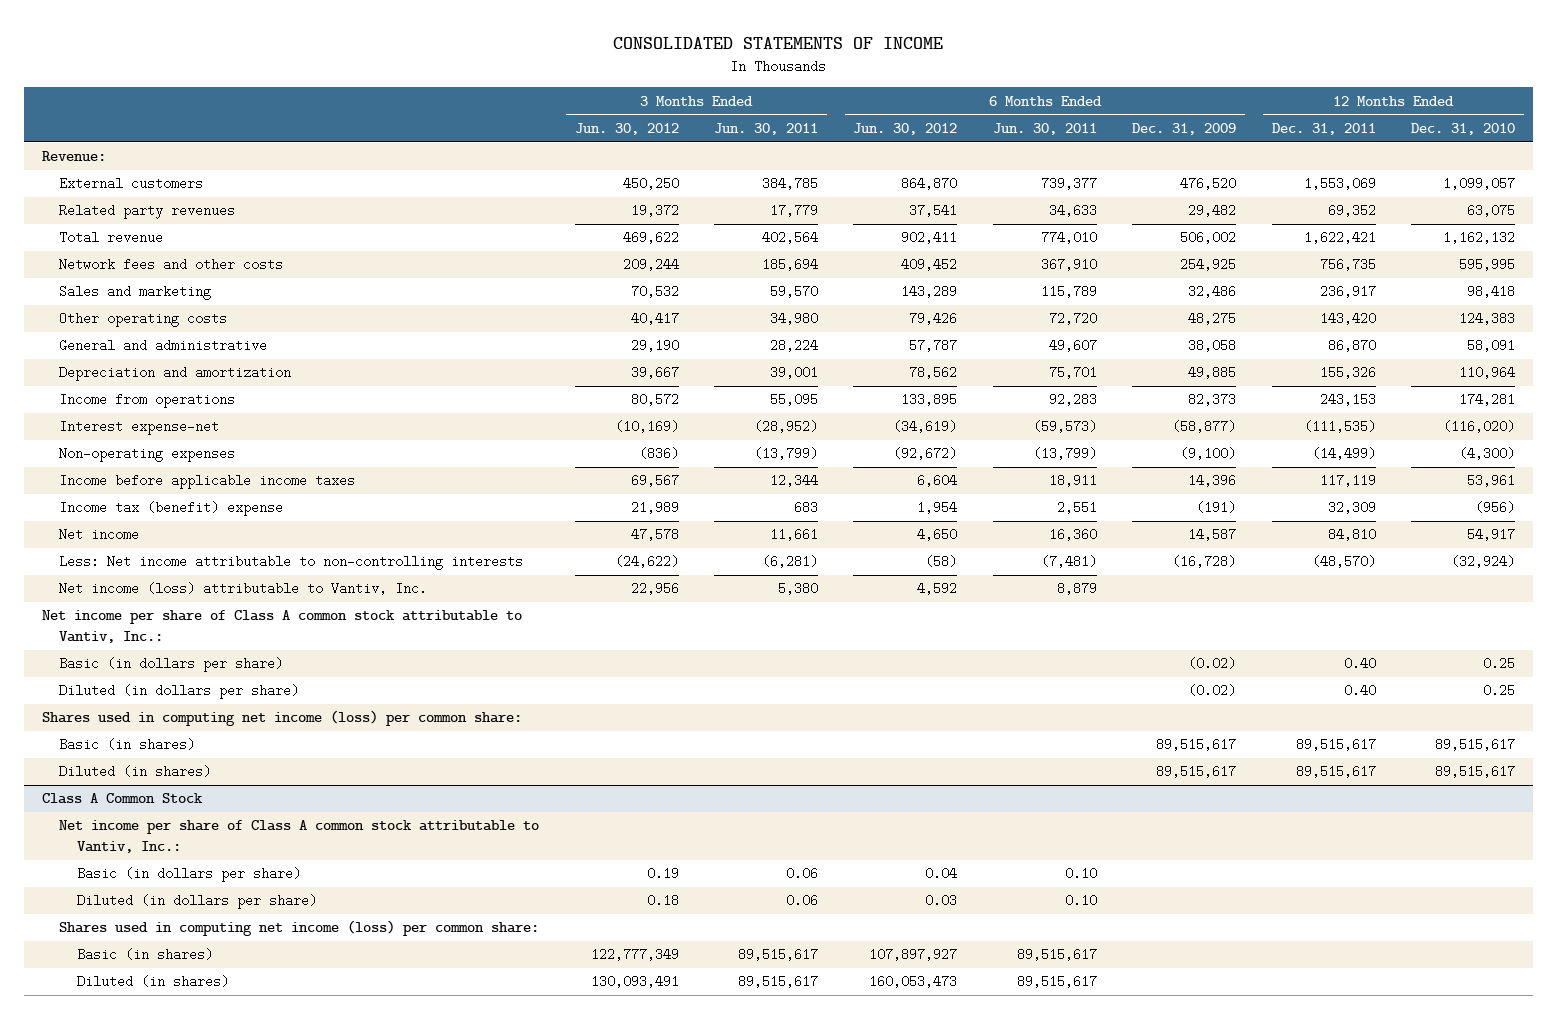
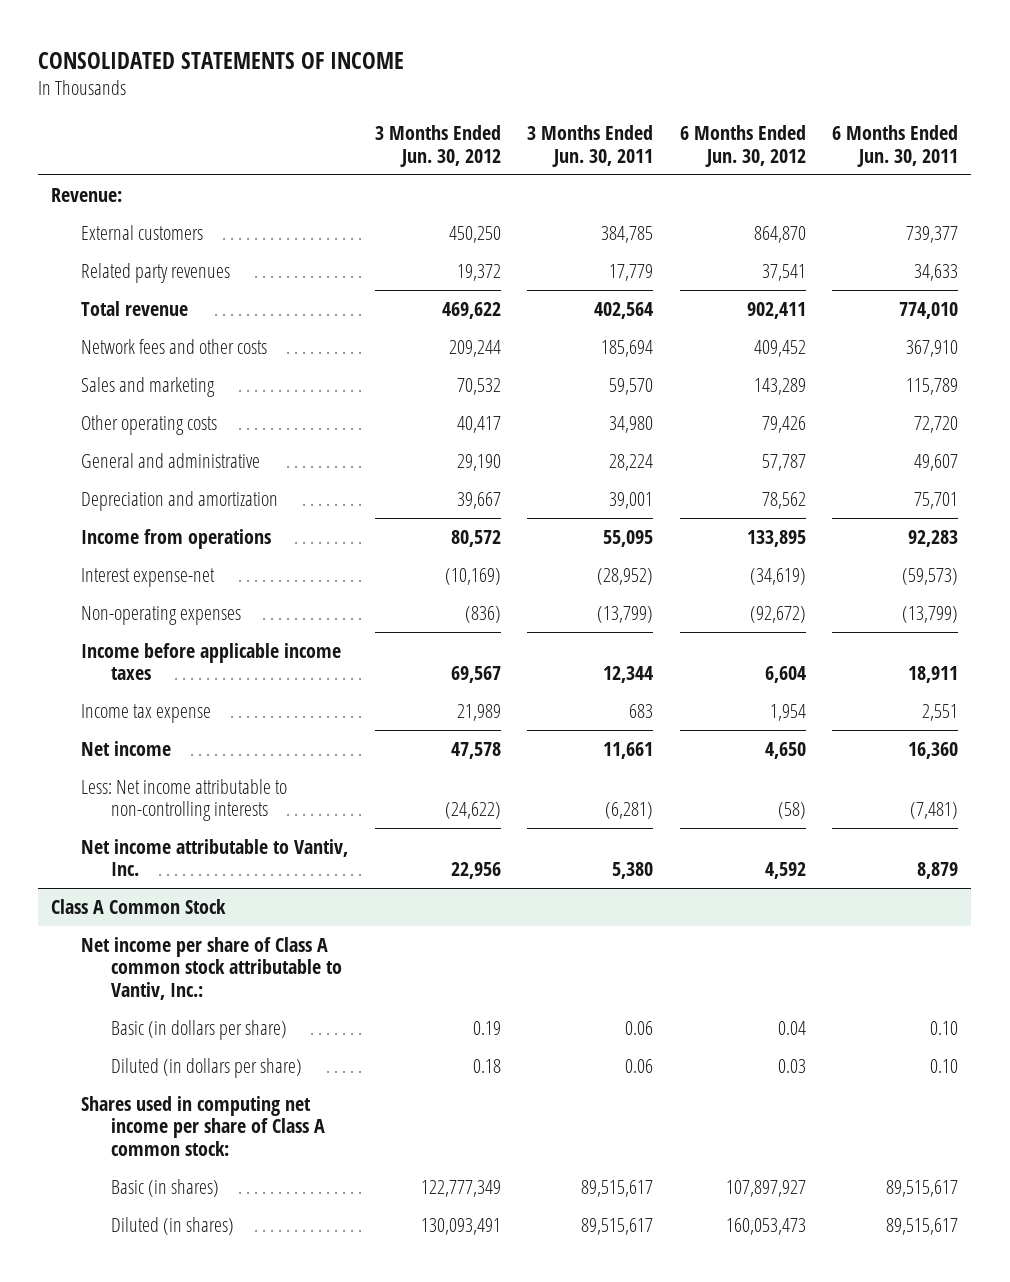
- | 3 Months Ended Jun. 30, 2012 | 3 Months Ended Jun. 30, 2011 | 6 Months Ended Jun. 30, 2012 | 6 Months Ended Jun. 30, 2011 | 6 Months Ended Dec. 31, 2009 | 12 Months Ended Dec. 31, 2011 | 12 Months Ended Dec. 31, 2010
+ | 3 Months Ended Jun. 30, 2012 | 3 Months Ended Jun. 30, 2011 | 6 Months Ended Jun. 30, 2012 | 6 Months Ended Jun. 30, 2011
- Income tax (benefit) expense | 21,989 | 683 | 1,954 | 2,551 | (191) | 32,309 | (956)
+ Income tax expense | 21,989 | 683 | 1,954 | 2,551
- Net income (loss) attributable to Vantiv, Inc. | 22,956 | 5,380 | 4,592 | 8,879 | | |
- Net income per share of Class A common stock attributable to Vantiv, Inc.:
- Basic (in dollars per share) | | | | | (0.02) | 0.40 | 0.25
- Diluted (in dollars per share) | | | | | (0.02) | 0.40 | 0.25
- Shares used in computing net income (loss) per common share:
- Basic (in shares) | | | | | 89,515,617 | 89,515,617 | 89,515,617
- Diluted (in shares) | | | | | 89,515,617 | 89,515,617 | 89,515,617
+ Net income attributable to Vantiv, Inc. | 22,956 | 5,380 | 4,592 | 8,879
@ Class A Common Stock
- Shares used in computing net income (loss) per common share:
+ Shares used in computing net income per share of Class A common stock:

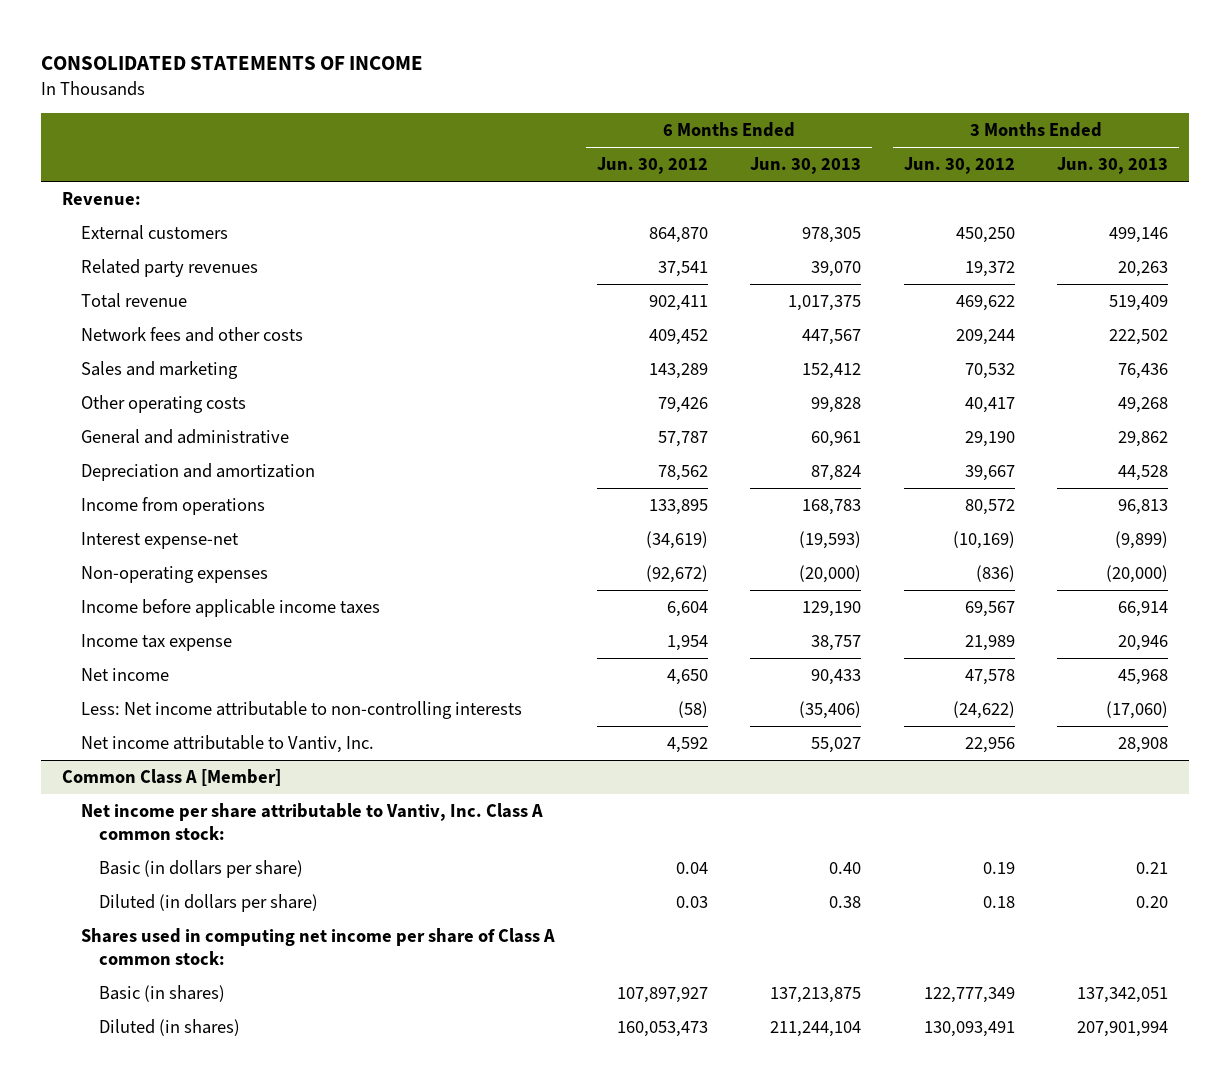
- | 3 Months Ended Jun. 30, 2012 | 3 Months Ended Jun. 30, 2011 | 6 Months Ended Jun. 30, 2012 | 6 Months Ended Jun. 30, 2011
+ | 6 Months Ended Jun. 30, 2012 | 6 Months Ended Jun. 30, 2013 | 3 Months Ended Jun. 30, 2012 | 3 Months Ended Jun. 30, 2013
- Class A Common Stock
- Net income per share of Class A common stock attributable to Vantiv, Inc.:
+ Common Class A [Member]
+ Net income per share attributable to Vantiv, Inc. Class A common stock:

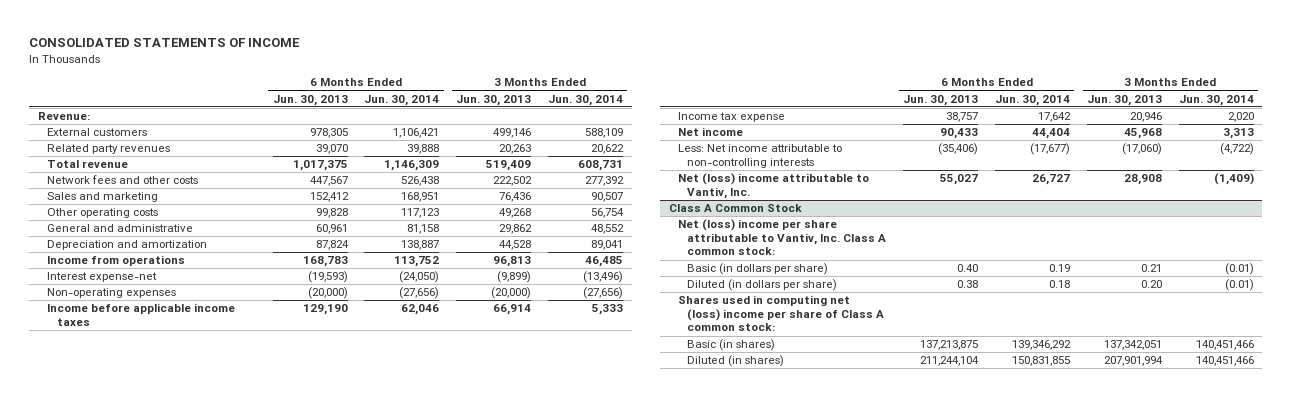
- | 6 Months Ended Jun. 30, 2012 | 6 Months Ended Jun. 30, 2013 | 3 Months Ended Jun. 30, 2012 | 3 Months Ended Jun. 30, 2013
+ | 6 Months Ended Jun. 30, 2013 | 6 Months Ended Jun. 30, 2014 | 3 Months Ended Jun. 30, 2013 | 3 Months Ended Jun. 30, 2014
- Net income attributable to Vantiv, Inc. | 4,592 | 55,027 | 22,956 | 28,908
- Common Class A [Member]
- Net income per share attributable to Vantiv, Inc. Class A common stock:
+ Net (loss) income attributable to Vantiv, Inc. | 55,027 | 26,727 | 28,908 | (1,409)
+ Class A Common Stock
+ Net (loss) income per share attributable to Vantiv, Inc. Class A common stock:
- Shares used in computing net income per share of Class A common stock:
+ Shares used in computing net (loss) income per share of Class A common stock:

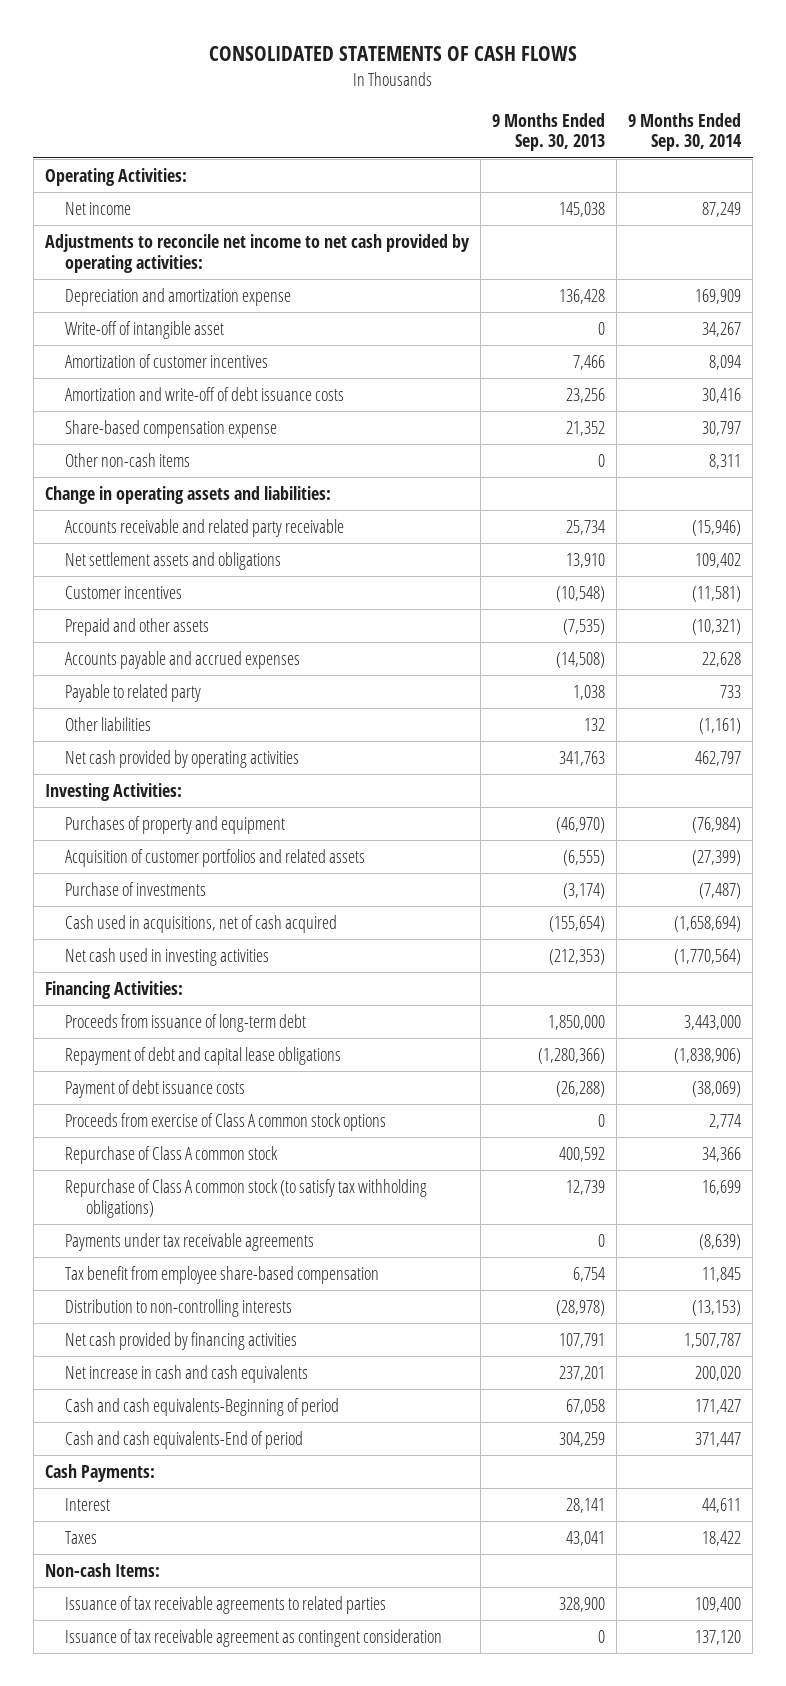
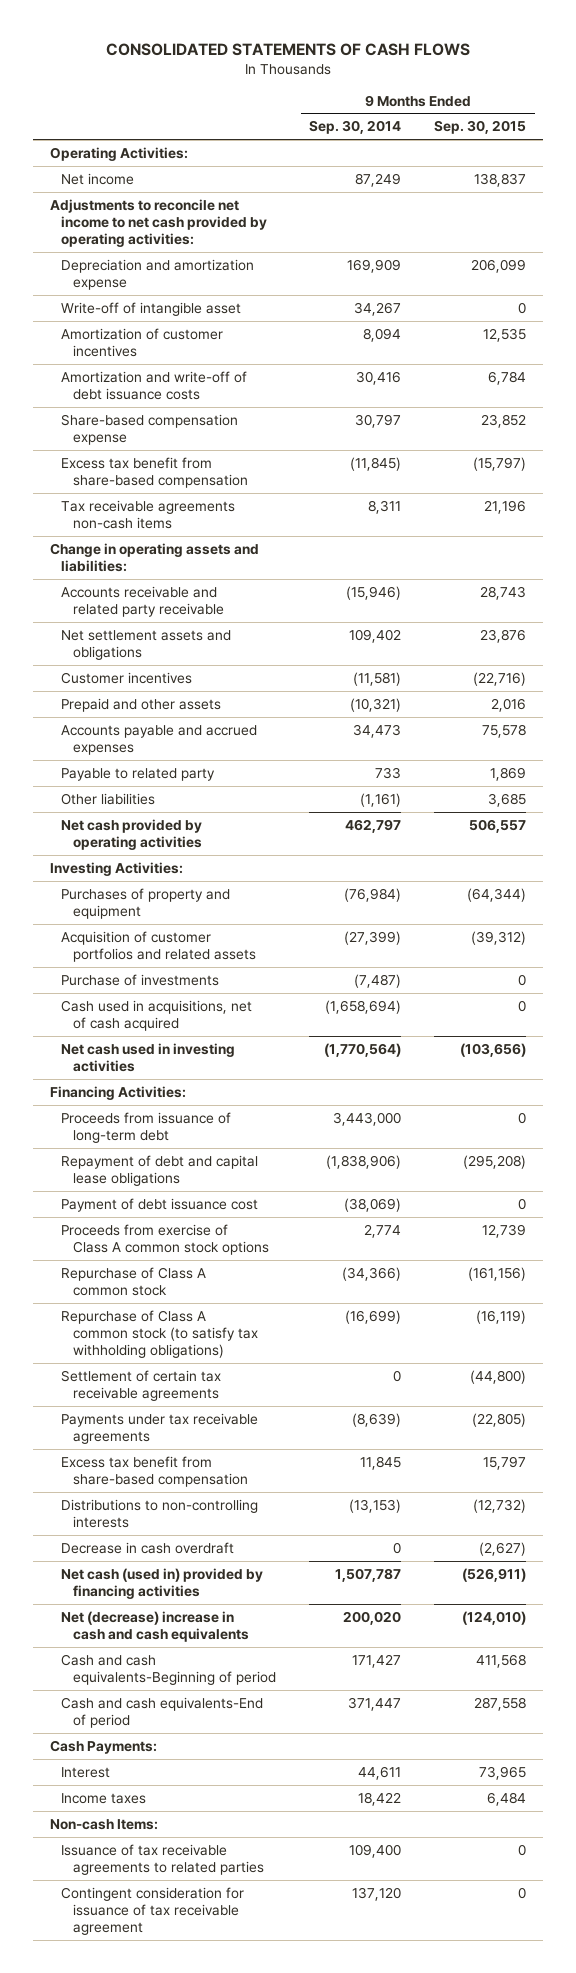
- | 9 Months Ended Sep. 30, 2013 | 9 Months Ended Sep. 30, 2014
+ | 9 Months Ended Sep. 30, 2014 | 9 Months Ended Sep. 30, 2015
- Other non-cash items | 0 | 8,311
+ Excess tax benefit from share-based compensation | (11,845) | (15,797)
+ Tax receivable agreements non-cash items | 8,311 | 21,196
- Accounts payable and accrued expenses | (14,508) | 22,628
+ Accounts payable and accrued expenses | 34,473 | 75,578
- Payment of debt issuance costs | (26,288) | (38,069)
+ Payment of debt issuance cost | (38,069) | 0
- Repurchase of Class A common stock | 400,592 | 34,366
- Repurchase of Class A common stock (to satisfy tax withholding obligations) | 12,739 | 16,699
+ Repurchase of Class A common stock | (34,366) | (161,156)
+ Repurchase of Class A common stock (to satisfy tax withholding obligations) | (16,699) | (16,119)
+ Settlement of certain tax receivable agreements | 0 | (44,800)
- Tax benefit from employee share-based compensation | 6,754 | 11,845
- Distribution to non-controlling interests | (28,978) | (13,153)
- Net cash provided by financing activities | 107,791 | 1,507,787
- Net increase in cash and cash equivalents | 237,201 | 200,020
+ Excess tax benefit from share-based compensation | 11,845 | 15,797
+ Distributions to non-controlling interests | (13,153) | (12,732)
+ Decrease in cash overdraft | 0 | (2,627)
+ Net cash (used in) provided by financing activities | 1,507,787 | (526,911)
+ Net (decrease) increase in cash and cash equivalents | 200,020 | (124,010)
- Taxes | 43,041 | 18,422
+ Income taxes | 18,422 | 6,484
- Issuance of tax receivable agreement as contingent consideration | 0 | 137,120
+ Contingent consideration for issuance of tax receivable agreement | 137,120 | 0

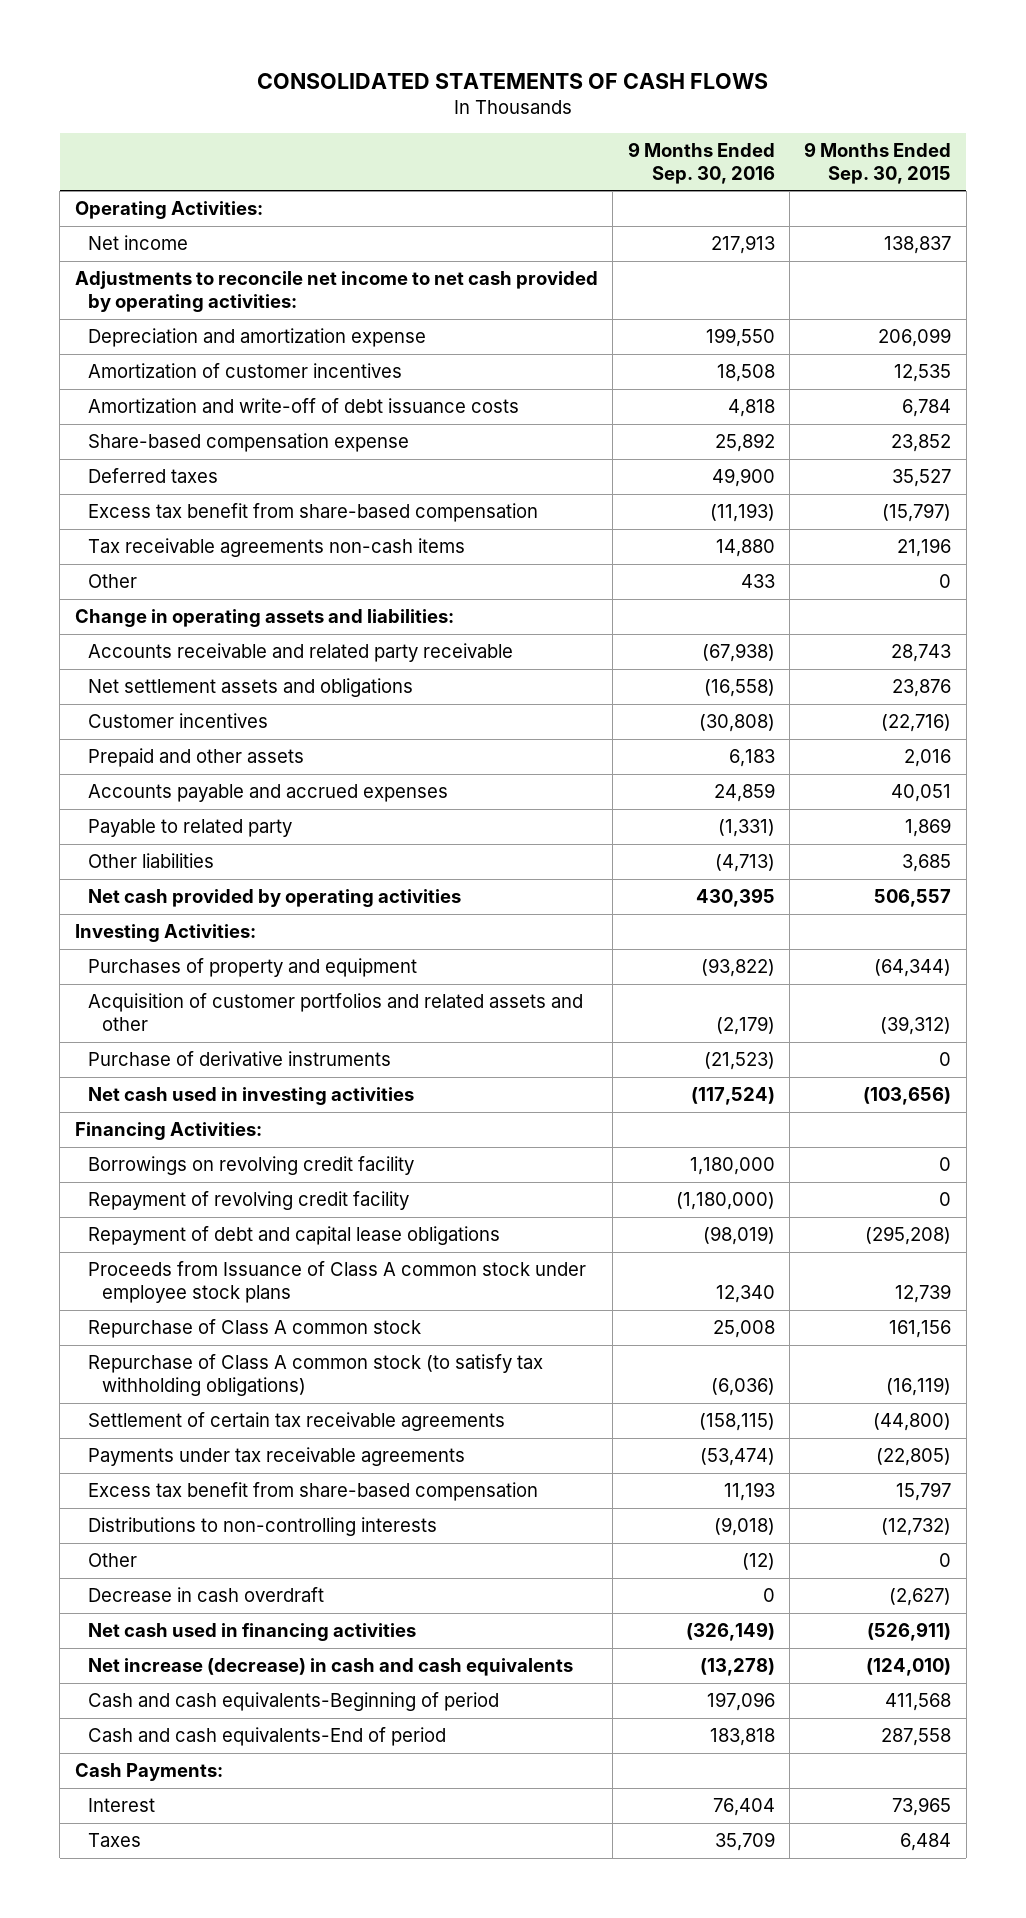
- | 9 Months Ended Sep. 30, 2014 | 9 Months Ended Sep. 30, 2015
+ | 9 Months Ended Sep. 30, 2016 | 9 Months Ended Sep. 30, 2015
- Write-off of intangible asset | 34,267 | 0
+ Deferred taxes | 49,900 | 35,527
+ Other | 433 | 0
- Accounts payable and accrued expenses | 34,473 | 75,578
+ Accounts payable and accrued expenses | 24,859 | 40,051
- Acquisition of customer portfolios and related assets | (27,399) | (39,312)
- Purchase of investments | (7,487) | 0
- Cash used in acquisitions, net of cash acquired | (1,658,694) | 0
+ Acquisition of customer portfolios and related assets and other | (2,179) | (39,312)
+ Purchase of derivative instruments | (21,523) | 0
- Proceeds from issuance of long-term debt | 3,443,000 | 0
+ Borrowings on revolving credit facility | 1,180,000 | 0
+ Repayment of revolving credit facility | (1,180,000) | 0
- Payment of debt issuance cost | (38,069) | 0
- Proceeds from exercise of Class A common stock options | 2,774 | 12,739
- Repurchase of Class A common stock | (34,366) | (161,156)
+ Proceeds from Issuance of Class A common stock under employee stock plans | 12,340 | 12,739
+ Repurchase of Class A common stock | 25,008 | 161,156
+ Other | (12) | 0
- Net cash (used in) provided by financing activities | 1,507,787 | (526,911)
- Net (decrease) increase in cash and cash equivalents | 200,020 | (124,010)
+ Net cash used in financing activities | (326,149) | (526,911)
+ Net increase (decrease) in cash and cash equivalents | (13,278) | (124,010)
- Income taxes | 18,422 | 6,484
- Non-cash Items:
- Issuance of tax receivable agreements to related parties | 109,400 | 0
- Contingent consideration for issuance of tax receivable agreement | 137,120 | 0
+ Taxes | 35,709 | 6,484

